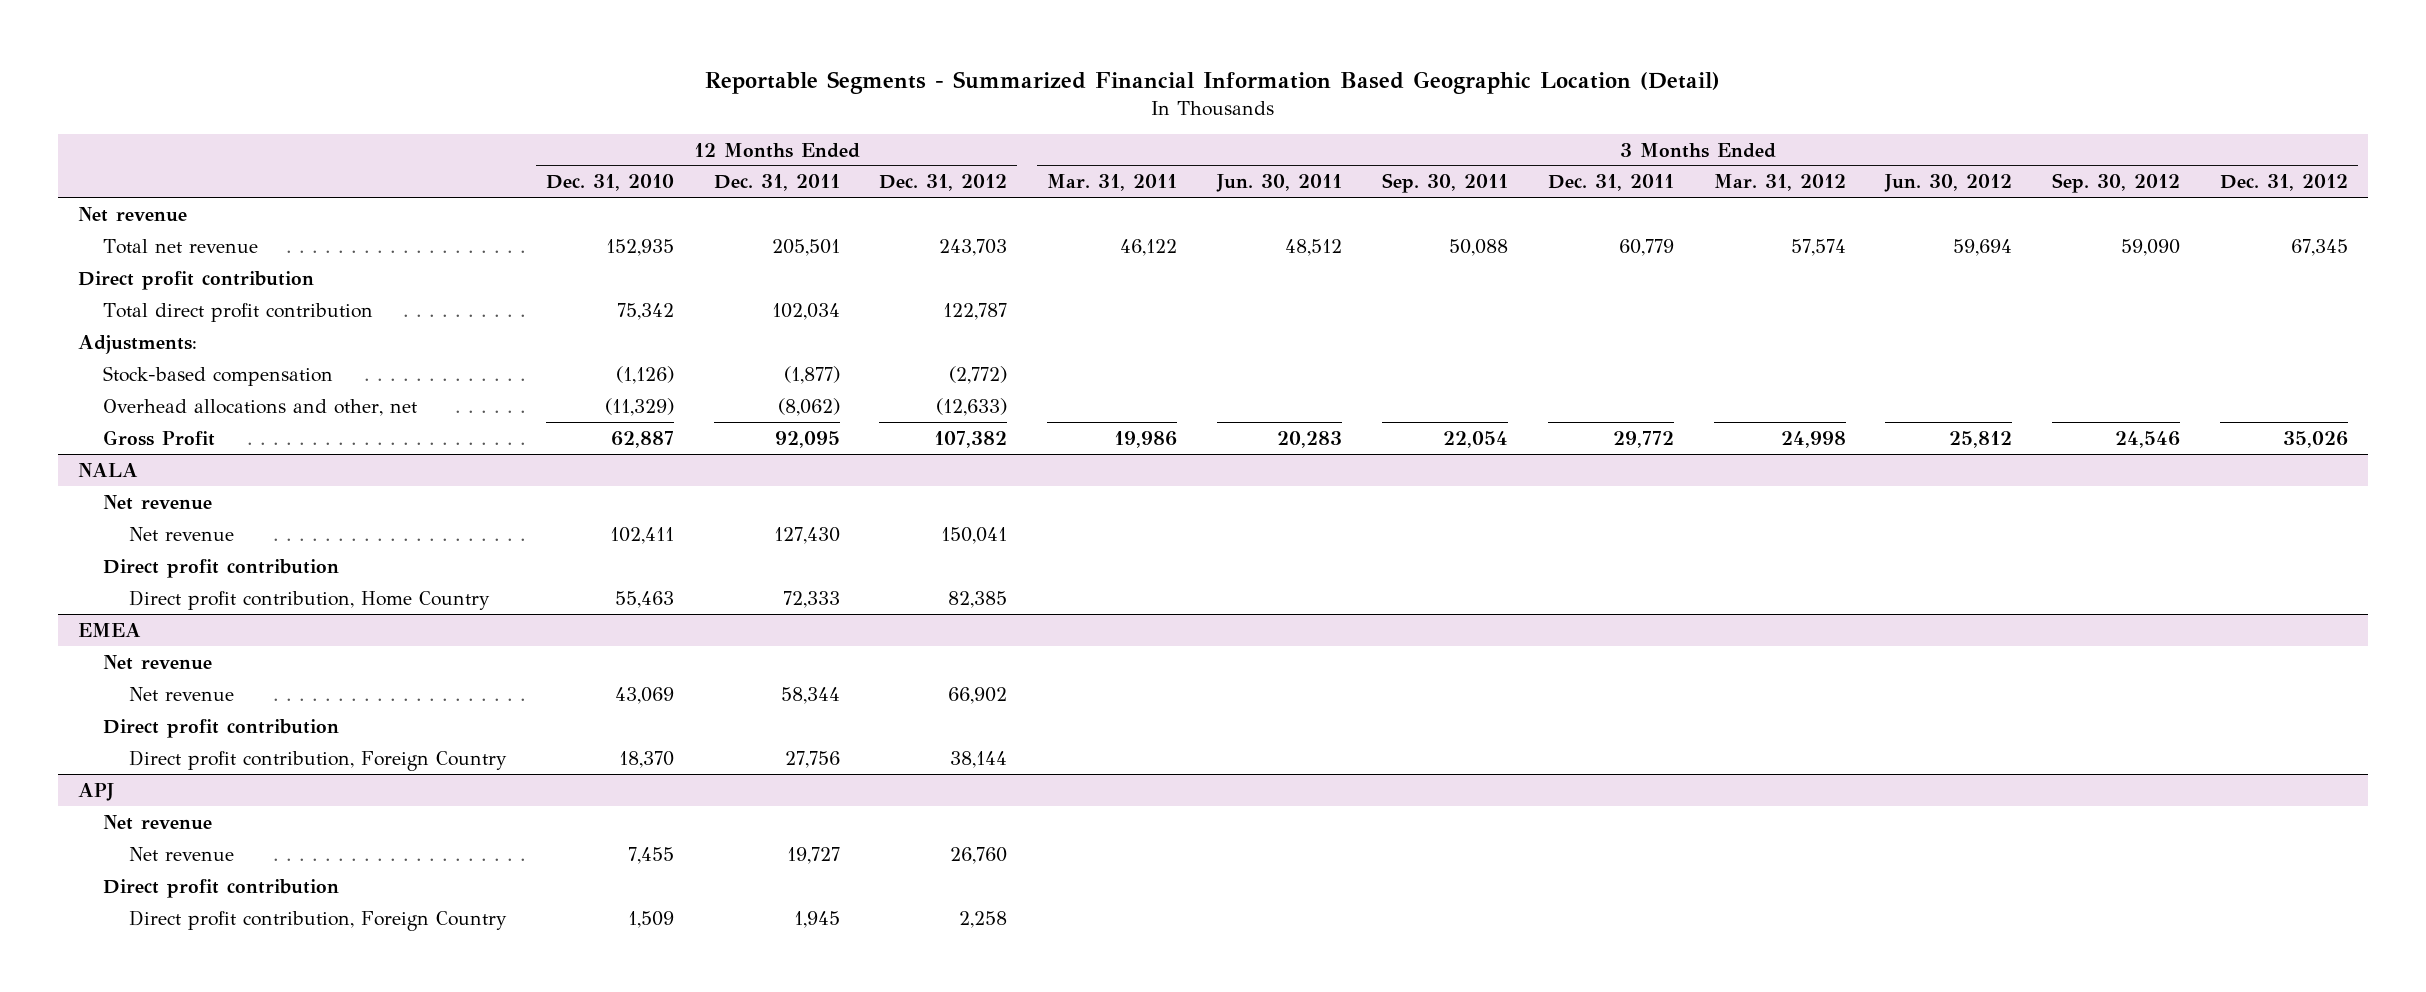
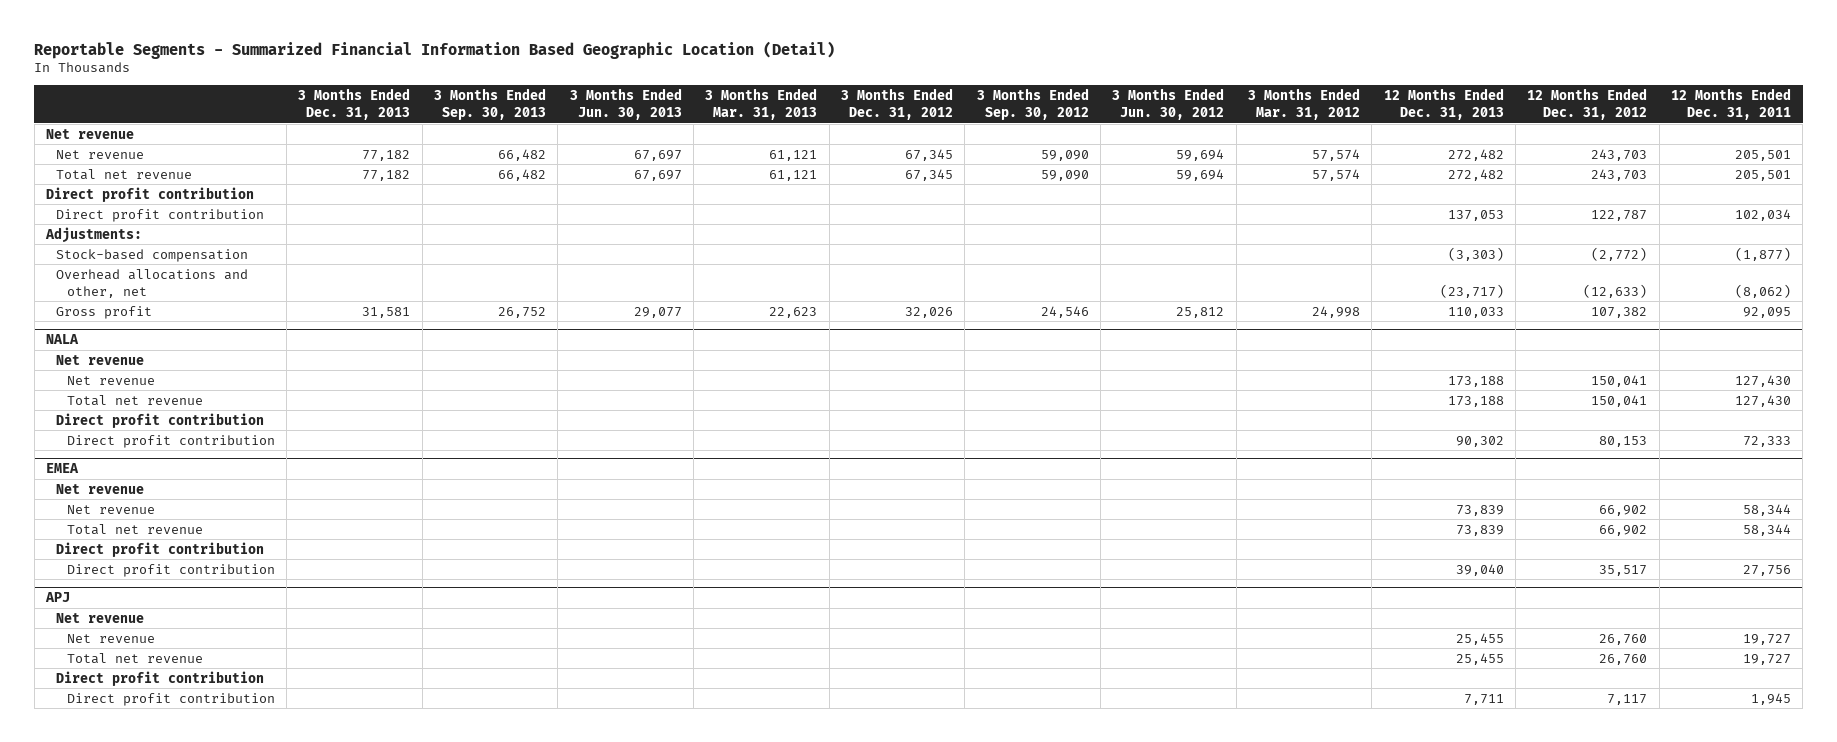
- | 12 Months Ended Dec. 31, 2010 | 12 Months Ended Dec. 31, 2011 | 12 Months Ended Dec. 31, 2012 | 3 Months Ended Mar. 31, 2011 | 3 Months Ended Jun. 30, 2011 | 3 Months Ended Sep. 30, 2011 | 3 Months Ended Dec. 31, 2011 | 3 Months Ended Mar. 31, 2012 | 3 Months Ended Jun. 30, 2012 | 3 Months Ended Sep. 30, 2012 | 3 Months Ended Dec. 31, 2012
+ | 3 Months Ended Dec. 31, 2013 | 3 Months Ended Sep. 30, 2013 | 3 Months Ended Jun. 30, 2013 | 3 Months Ended Mar. 31, 2013 | 3 Months Ended Dec. 31, 2012 | 3 Months Ended Sep. 30, 2012 | 3 Months Ended Jun. 30, 2012 | 3 Months Ended Mar. 31, 2012 | 12 Months Ended Dec. 31, 2013 | 12 Months Ended Dec. 31, 2012 | 12 Months Ended Dec. 31, 2011
+ Net revenue | 77,182 | 66,482 | 67,697 | 61,121 | 67,345 | 59,090 | 59,694 | 57,574 | 272,482 | 243,703 | 205,501
- Total direct profit contribution | 75,342 | 102,034 | 122,787 | | | | | | | |
+ Direct profit contribution | | | | | | | | | 137,053 | 122,787 | 102,034
- Gross Profit | 62,887 | 92,095 | 107,382 | 19,986 | 20,283 | 22,054 | 29,772 | 24,998 | 25,812 | 24,546 | 35,026
+ Gross profit | 31,581 | 26,752 | 29,077 | 22,623 | 32,026 | 24,546 | 25,812 | 24,998 | 110,033 | 107,382 | 92,095
@ NALA
+ Total net revenue | | | | | | | | | 173,188 | 150,041 | 127,430
- Direct profit contribution, Home Country | 55,463 | 72,333 | 82,385 | | | | | | | |
+ Direct profit contribution | | | | | | | | | 90,302 | 80,153 | 72,333
@ EMEA
+ Total net revenue | | | | | | | | | 73,839 | 66,902 | 58,344
- Direct profit contribution, Foreign Country | 18,370 | 27,756 | 38,144 | | | | | | | |
+ Direct profit contribution | | | | | | | | | 39,040 | 35,517 | 27,756
@ APJ
+ Total net revenue | | | | | | | | | 25,455 | 26,760 | 19,727
- Direct profit contribution, Foreign Country | 1,509 | 1,945 | 2,258 | | | | | | | |
+ Direct profit contribution | | | | | | | | | 7,711 | 7,117 | 1,945

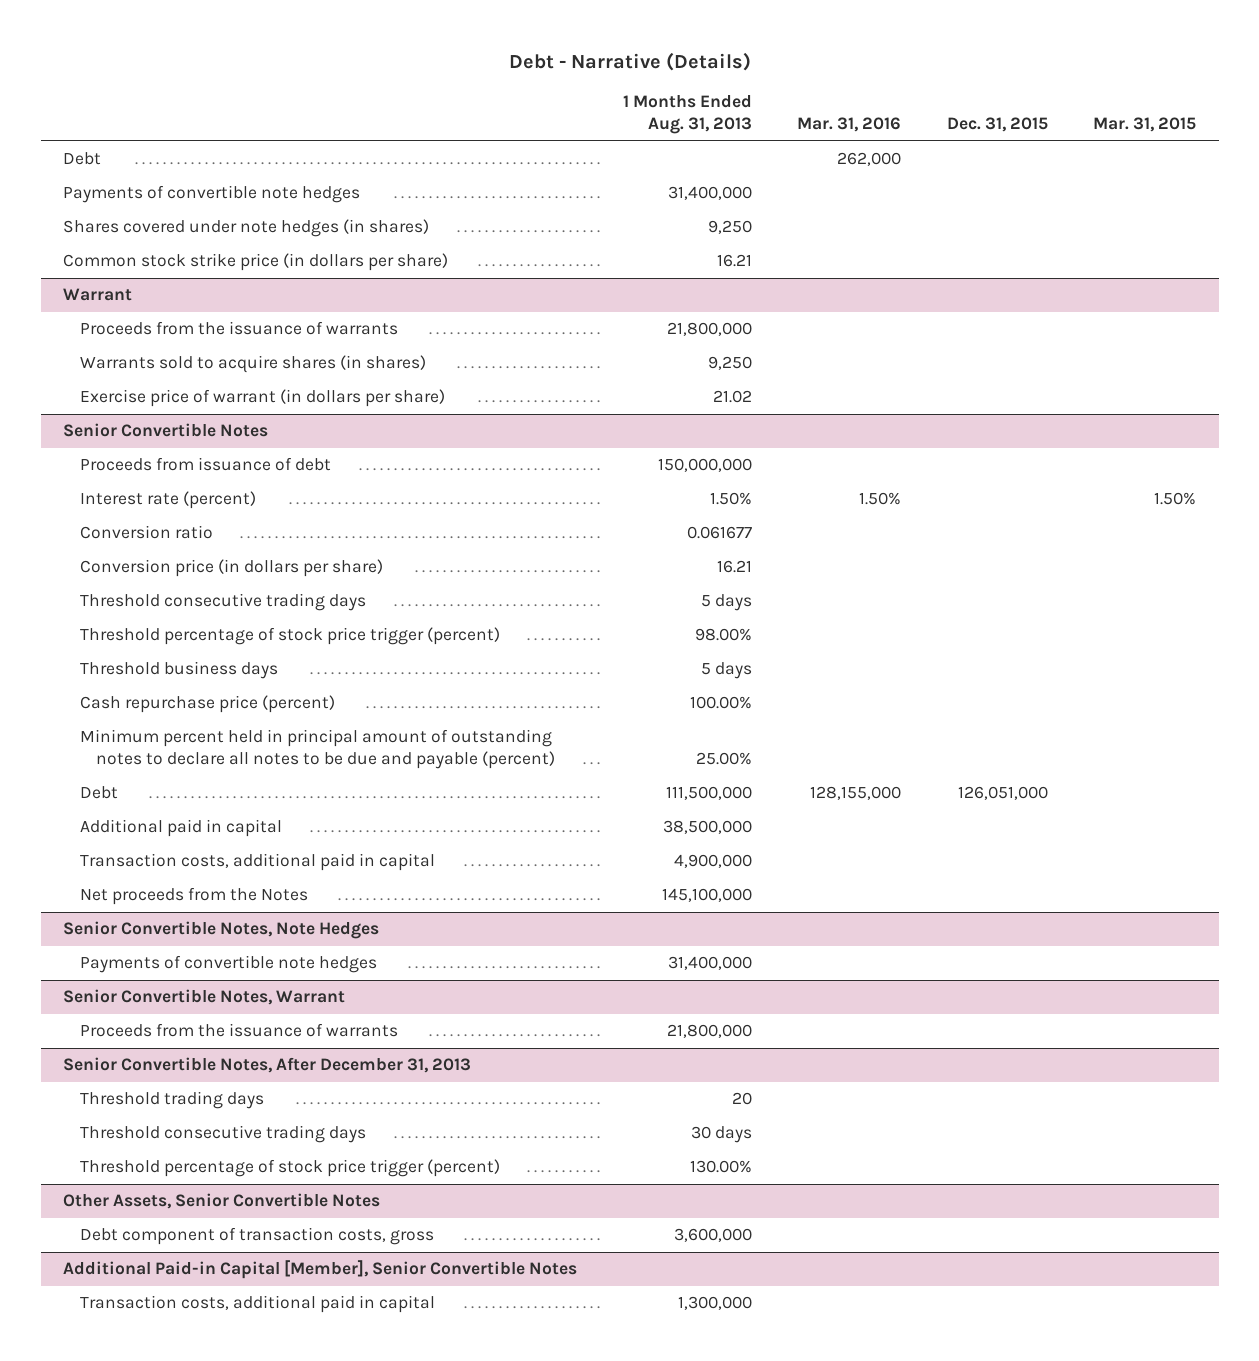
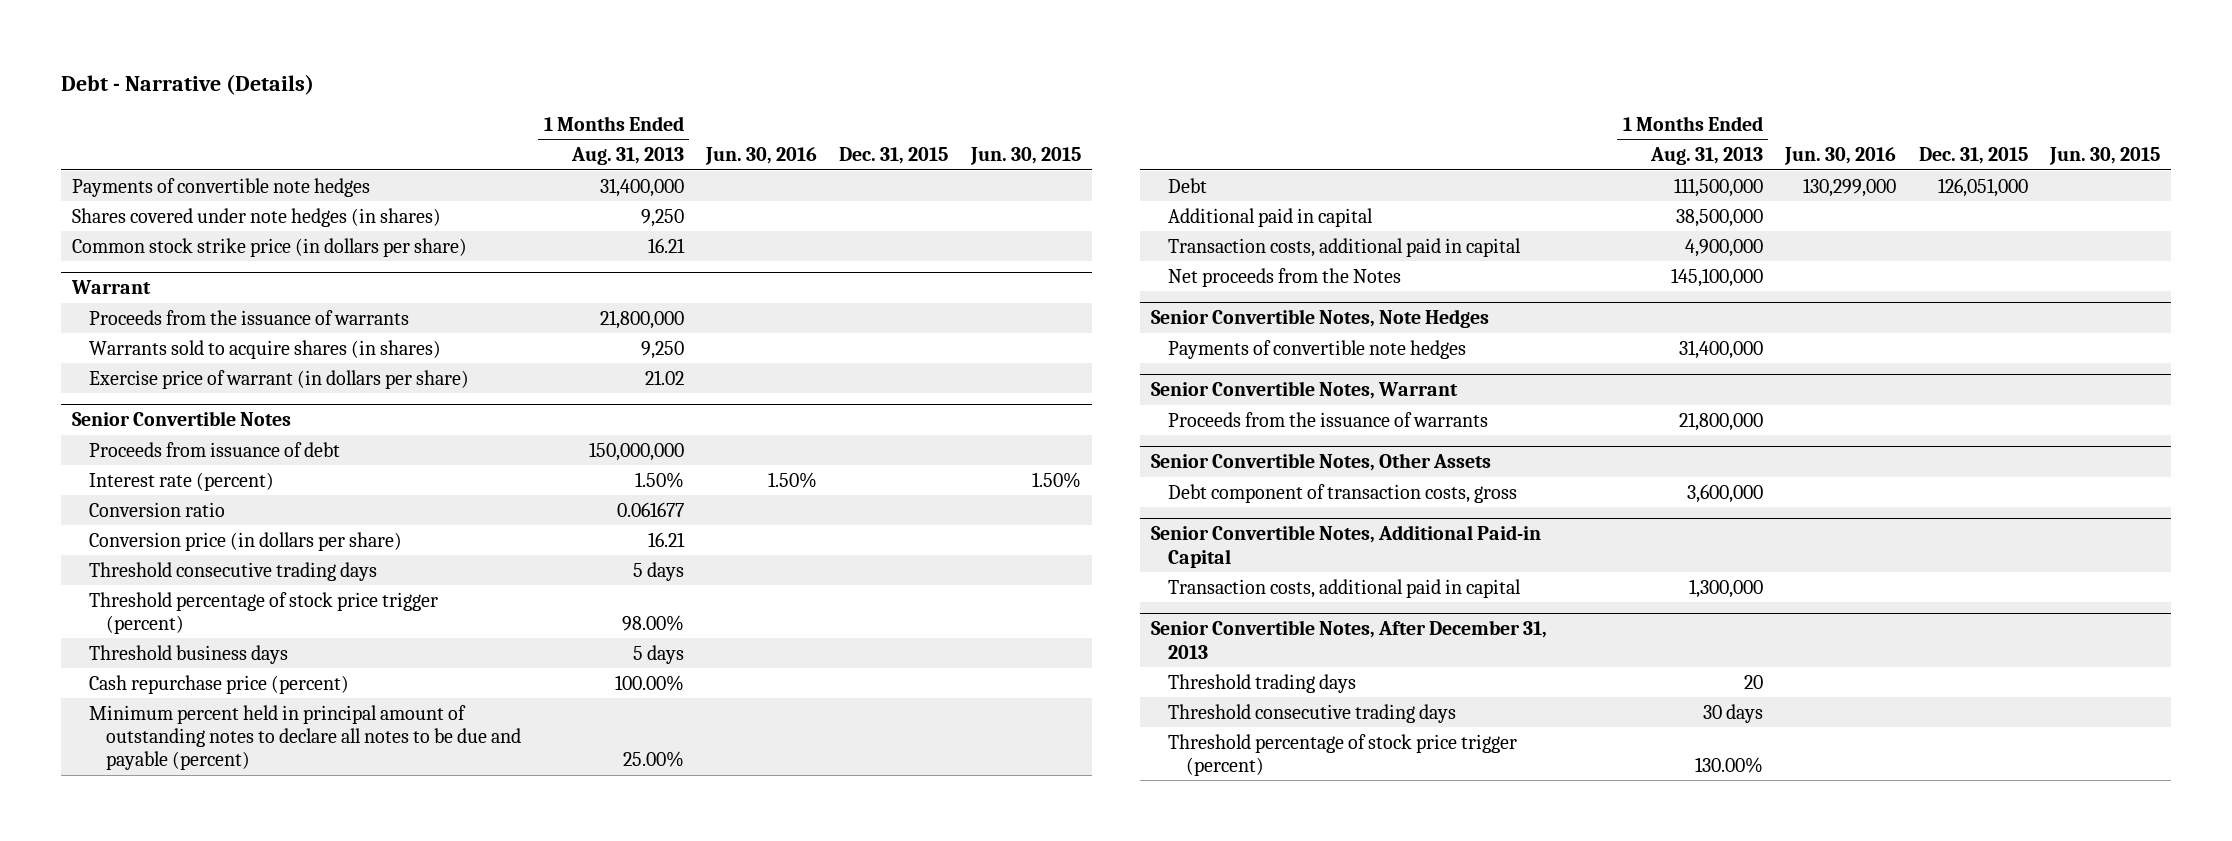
- | 1 Months Ended Aug. 31, 2013 | Mar. 31, 2016 | Dec. 31, 2015 | Mar. 31, 2015
+ | 1 Months Ended Aug. 31, 2013 | Jun. 30, 2016 | Dec. 31, 2015 | Jun. 30, 2015
- Debt | | 262,000 | |
+ Senior Convertible Notes, Other Assets
+ Debt component of transaction costs, gross | 3,600,000 | | |
+ Senior Convertible Notes, Additional Paid-in Capital
+ Transaction costs, additional paid in capital | 1,300,000 | | |
- Other Assets, Senior Convertible Notes
- Debt component of transaction costs, gross | 3,600,000 | | |
- Additional Paid-in Capital [Member], Senior Convertible Notes
- Transaction costs, additional paid in capital | 1,300,000 | | |

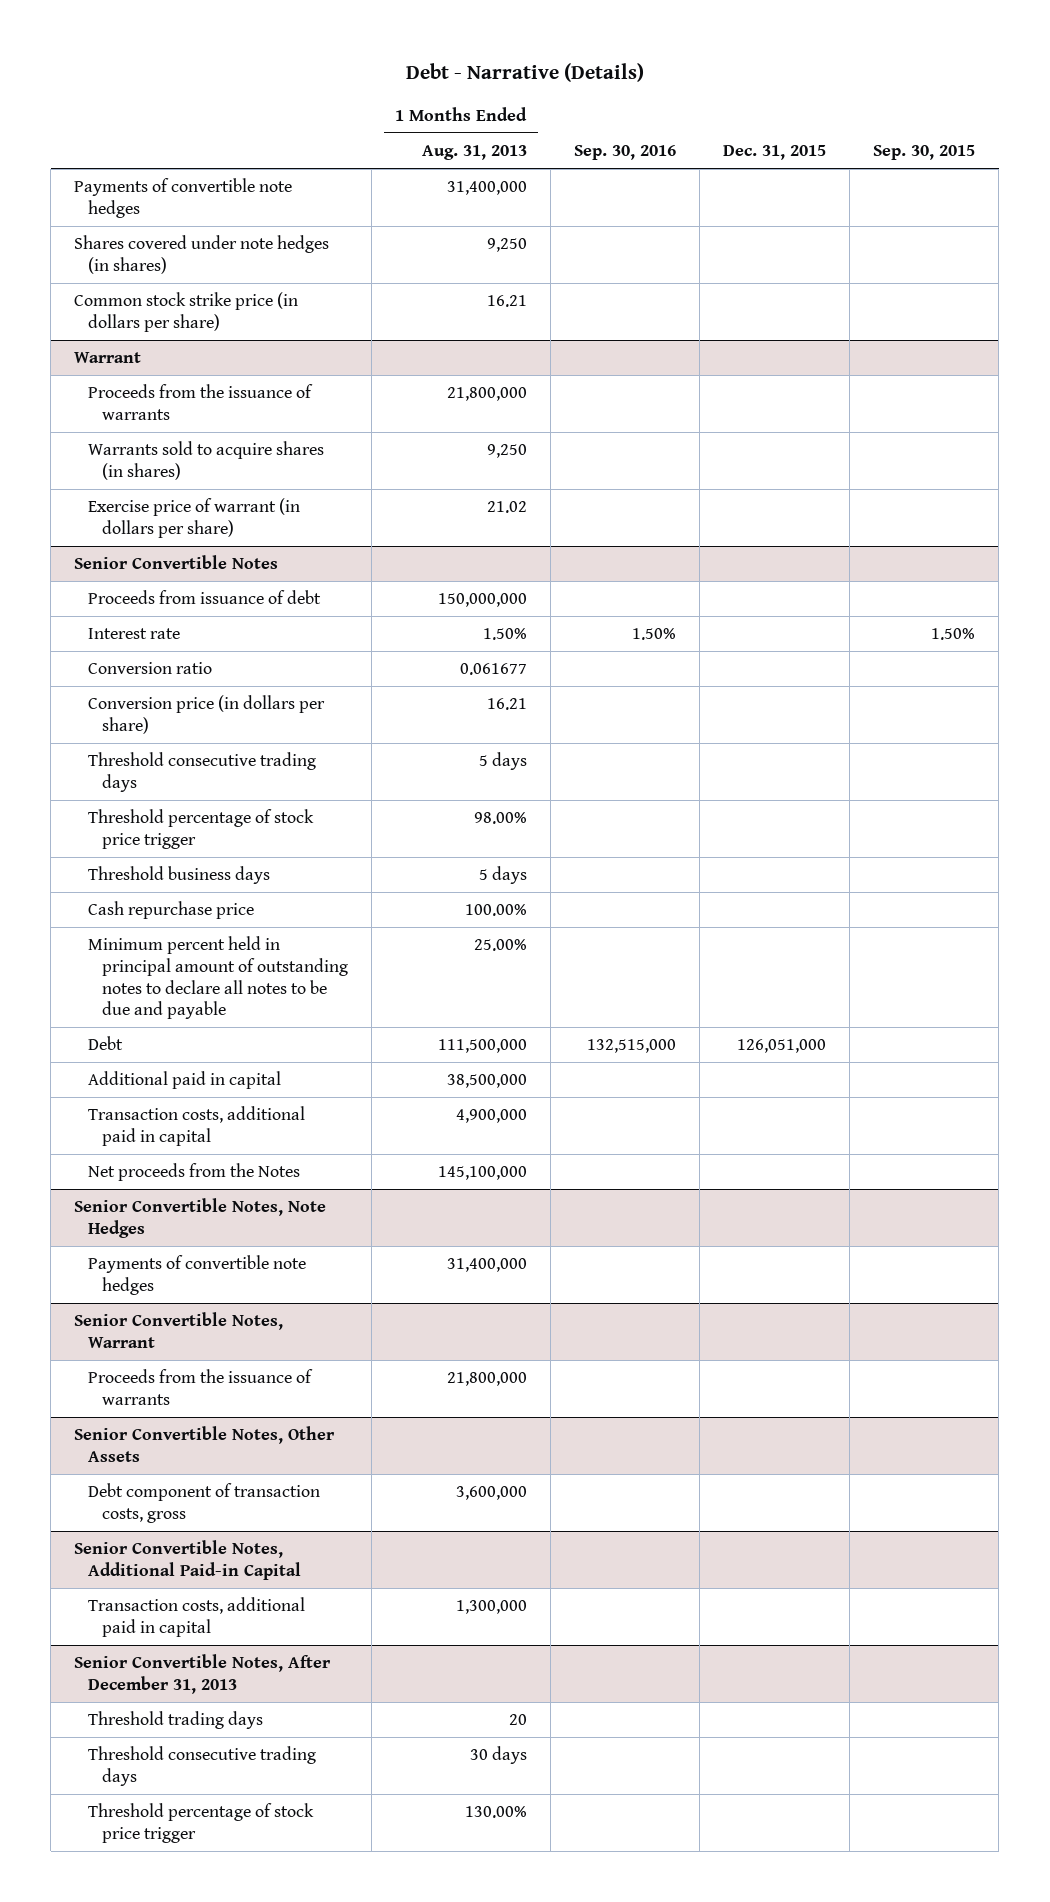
- | 1 Months Ended Aug. 31, 2013 | Jun. 30, 2016 | Dec. 31, 2015 | Jun. 30, 2015
+ | 1 Months Ended Aug. 31, 2013 | Sep. 30, 2016 | Dec. 31, 2015 | Sep. 30, 2015
@ Senior Convertible Notes
- Interest rate (percent) | 1.50% | 1.50% | | 1.50%
+ Interest rate | 1.50% | 1.50% | | 1.50%
- Threshold percentage of stock price trigger (percent) | 98.00% | | |
+ Threshold percentage of stock price trigger | 98.00% | | |
- Cash repurchase price (percent) | 100.00% | | |
- Minimum percent held in principal amount of outstanding notes to declare all notes to be due and payable (percent) | 25.00% | | |
+ Cash repurchase price | 100.00% | | |
+ Minimum percent held in principal amount of outstanding notes to declare all notes to be due and payable | 25.00% | | |
@ Senior Convertible Notes, After December 31, 2013
- Threshold percentage of stock price trigger (percent) | 130.00% | | |
+ Threshold percentage of stock price trigger | 130.00% | | |

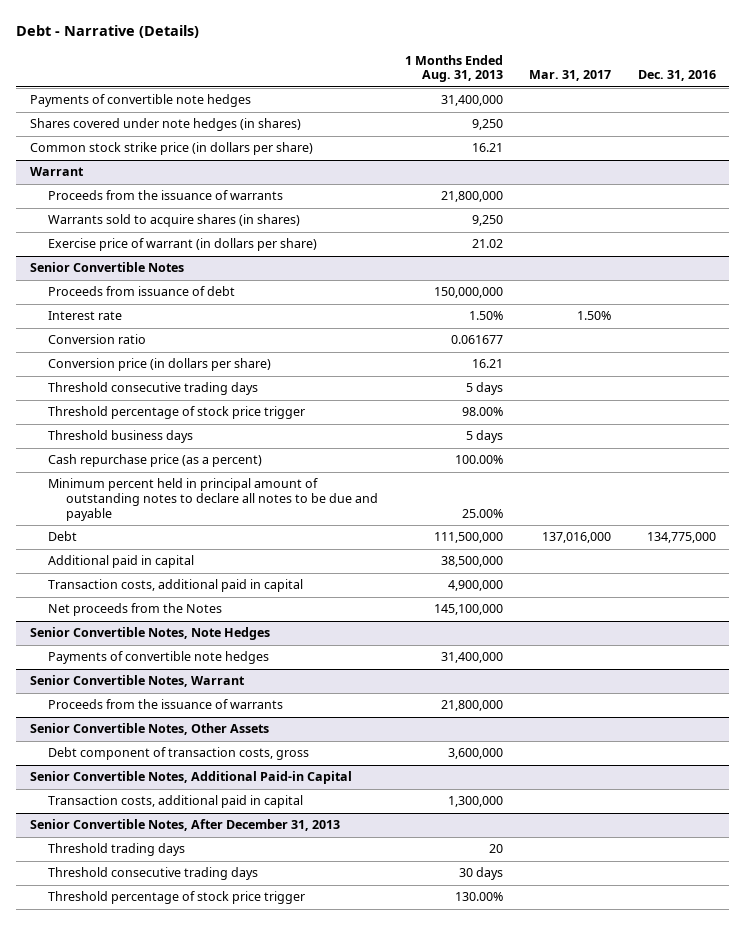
- | 1 Months Ended Aug. 31, 2013 | Sep. 30, 2016 | Dec. 31, 2015 | Sep. 30, 2015
+ | 1 Months Ended Aug. 31, 2013 | Mar. 31, 2017 | Dec. 31, 2016
@ Senior Convertible Notes
- Cash repurchase price | 100.00% | | |
+ Cash repurchase price (as a percent) | 100.00% | |

